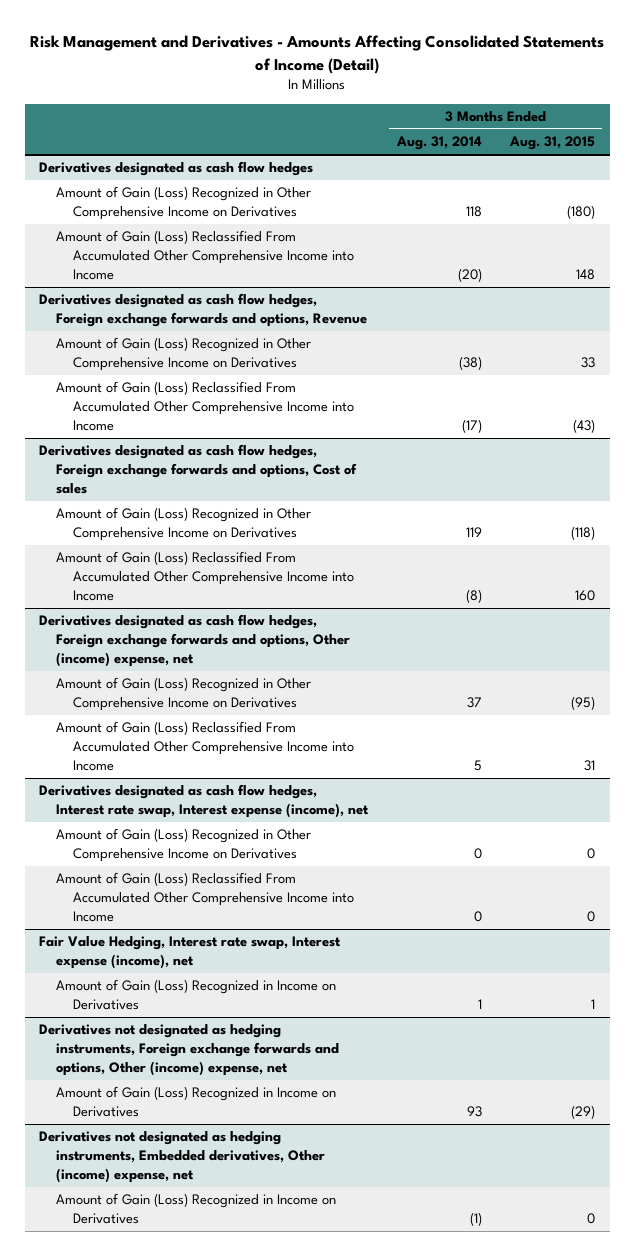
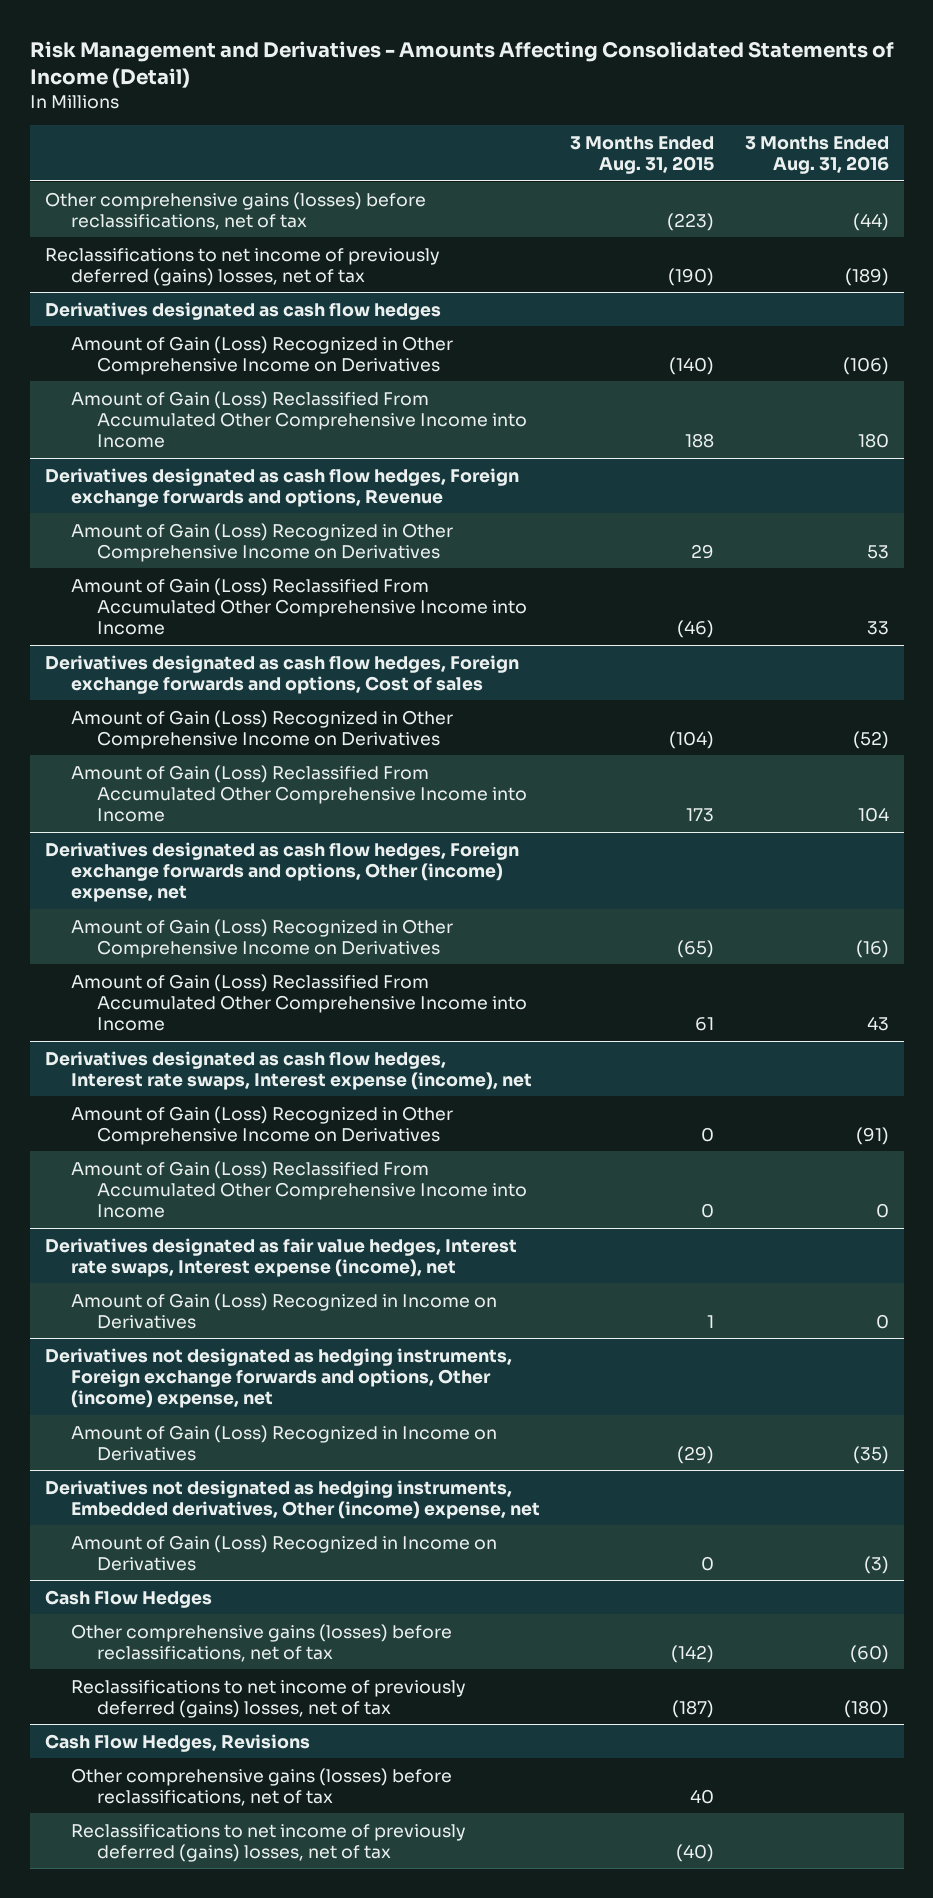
- | 3 Months Ended Aug. 31, 2014 | 3 Months Ended Aug. 31, 2015
+ | 3 Months Ended Aug. 31, 2015 | 3 Months Ended Aug. 31, 2016
+ Other comprehensive gains (losses) before reclassifications, net of tax | (223) | (44)
+ Reclassifications to net income of previously deferred (gains) losses, net of tax | (190) | (189)
@ Derivatives designated as cash flow hedges
- Amount of Gain (Loss) Recognized in Other Comprehensive Income on Derivatives | 118 | (180)
- Amount of Gain (Loss) Reclassified From Accumulated Other Comprehensive Income into Income | (20) | 148
+ Amount of Gain (Loss) Recognized in Other Comprehensive Income on Derivatives | (140) | (106)
+ Amount of Gain (Loss) Reclassified From Accumulated Other Comprehensive Income into Income | 188 | 180
@ Derivatives designated as cash flow hedges, Foreign exchange forwards and options, Revenue
- Amount of Gain (Loss) Recognized in Other Comprehensive Income on Derivatives | (38) | 33
- Amount of Gain (Loss) Reclassified From Accumulated Other Comprehensive Income into Income | (17) | (43)
+ Amount of Gain (Loss) Recognized in Other Comprehensive Income on Derivatives | 29 | 53
+ Amount of Gain (Loss) Reclassified From Accumulated Other Comprehensive Income into Income | (46) | 33
@ Derivatives designated as cash flow hedges, Foreign exchange forwards and options, Cost of sales
- Amount of Gain (Loss) Recognized in Other Comprehensive Income on Derivatives | 119 | (118)
- Amount of Gain (Loss) Reclassified From Accumulated Other Comprehensive Income into Income | (8) | 160
+ Amount of Gain (Loss) Recognized in Other Comprehensive Income on Derivatives | (104) | (52)
+ Amount of Gain (Loss) Reclassified From Accumulated Other Comprehensive Income into Income | 173 | 104
@ Derivatives designated as cash flow hedges, Foreign exchange forwards and options, Other (income) expense, net
- Amount of Gain (Loss) Recognized in Other Comprehensive Income on Derivatives | 37 | (95)
- Amount of Gain (Loss) Reclassified From Accumulated Other Comprehensive Income into Income | 5 | 31
- Derivatives designated as cash flow hedges, Interest rate swap, Interest expense (income), net
@ Derivatives designated as cash flow hedges, Foreign exchange forwards and options, Other (income) expense, net
+ Amount of Gain (Loss) Recognized in Other Comprehensive Income on Derivatives | (65) | (16)
+ Amount of Gain (Loss) Reclassified From Accumulated Other Comprehensive Income into Income | 61 | 43
+ Derivatives designated as cash flow hedges, Interest rate swaps, Interest expense (income), net
- Fair Value Hedging, Interest rate swap, Interest expense (income), net
+ Derivatives designated as fair value hedges, Interest rate swaps, Interest expense (income), net
+ Cash Flow Hedges
+ Other comprehensive gains (losses) before reclassifications, net of tax | (142) | (60)
+ Reclassifications to net income of previously deferred (gains) losses, net of tax | (187) | (180)
+ Cash Flow Hedges, Revisions
+ Other comprehensive gains (losses) before reclassifications, net of tax | 40 |
+ Reclassifications to net income of previously deferred (gains) losses, net of tax | (40) |

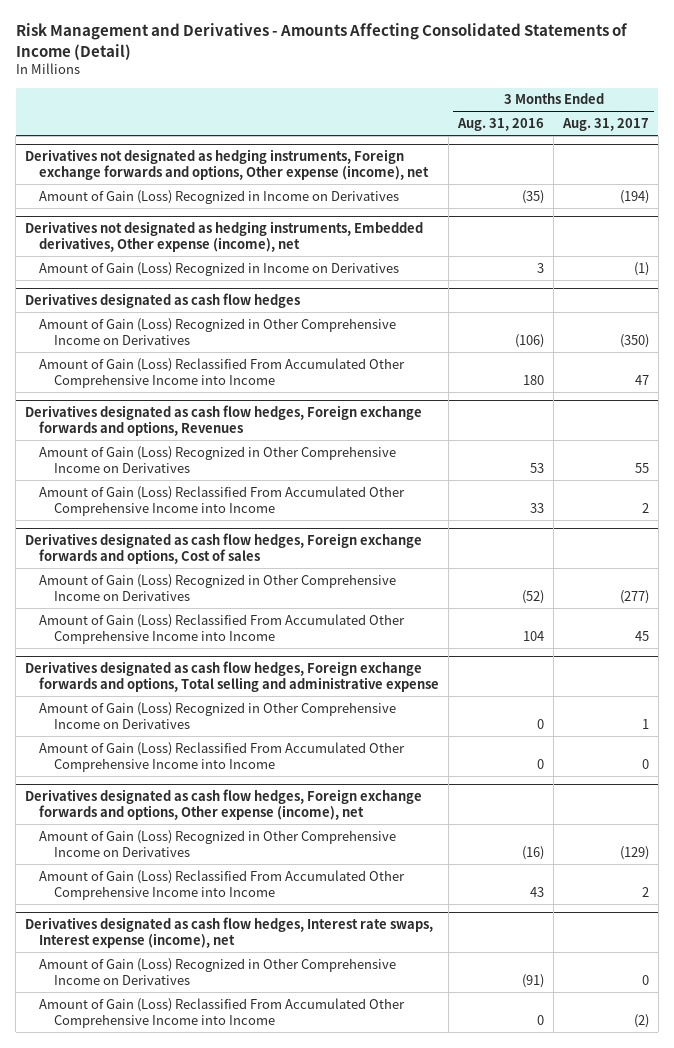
- | 3 Months Ended Aug. 31, 2015 | 3 Months Ended Aug. 31, 2016
+ | 3 Months Ended Aug. 31, 2016 | 3 Months Ended Aug. 31, 2017
- Other comprehensive gains (losses) before reclassifications, net of tax | (223) | (44)
- Reclassifications to net income of previously deferred (gains) losses, net of tax | (190) | (189)
+ Derivatives not designated as hedging instruments, Foreign exchange forwards and options, Other expense (income), net
+ Amount of Gain (Loss) Recognized in Income on Derivatives | (35) | (194)
+ Derivatives not designated as hedging instruments, Embedded derivatives, Other expense (income), net
+ Amount of Gain (Loss) Recognized in Income on Derivatives | 3 | (1)
- Derivatives designated as cash flow hedges, Foreign exchange forwards and options, Revenue
+ Derivatives designated as cash flow hedges, Foreign exchange forwards and options, Revenues
- Derivatives designated as cash flow hedges, Foreign exchange forwards and options, Other (income) expense, net
+ Derivatives designated as cash flow hedges, Foreign exchange forwards and options, Total selling and administrative expense
+ Amount of Gain (Loss) Recognized in Other Comprehensive Income on Derivatives | 0 | 1
+ Amount of Gain (Loss) Reclassified From Accumulated Other Comprehensive Income into Income | 0 | 0
+ Derivatives designated as cash flow hedges, Foreign exchange forwards and options, Other expense (income), net
- Derivatives designated as fair value hedges, Interest rate swaps, Interest expense (income), net
- Amount of Gain (Loss) Recognized in Income on Derivatives | 1 | 0
- Derivatives not designated as hedging instruments, Foreign exchange forwards and options, Other (income) expense, net
- Amount of Gain (Loss) Recognized in Income on Derivatives | (29) | (35)
- Derivatives not designated as hedging instruments, Embedded derivatives, Other (income) expense, net
- Amount of Gain (Loss) Recognized in Income on Derivatives | 0 | (3)
- Cash Flow Hedges
- Other comprehensive gains (losses) before reclassifications, net of tax | (142) | (60)
- Reclassifications to net income of previously deferred (gains) losses, net of tax | (187) | (180)
- Cash Flow Hedges, Revisions
- Other comprehensive gains (losses) before reclassifications, net of tax | 40 |
- Reclassifications to net income of previously deferred (gains) losses, net of tax | (40) |

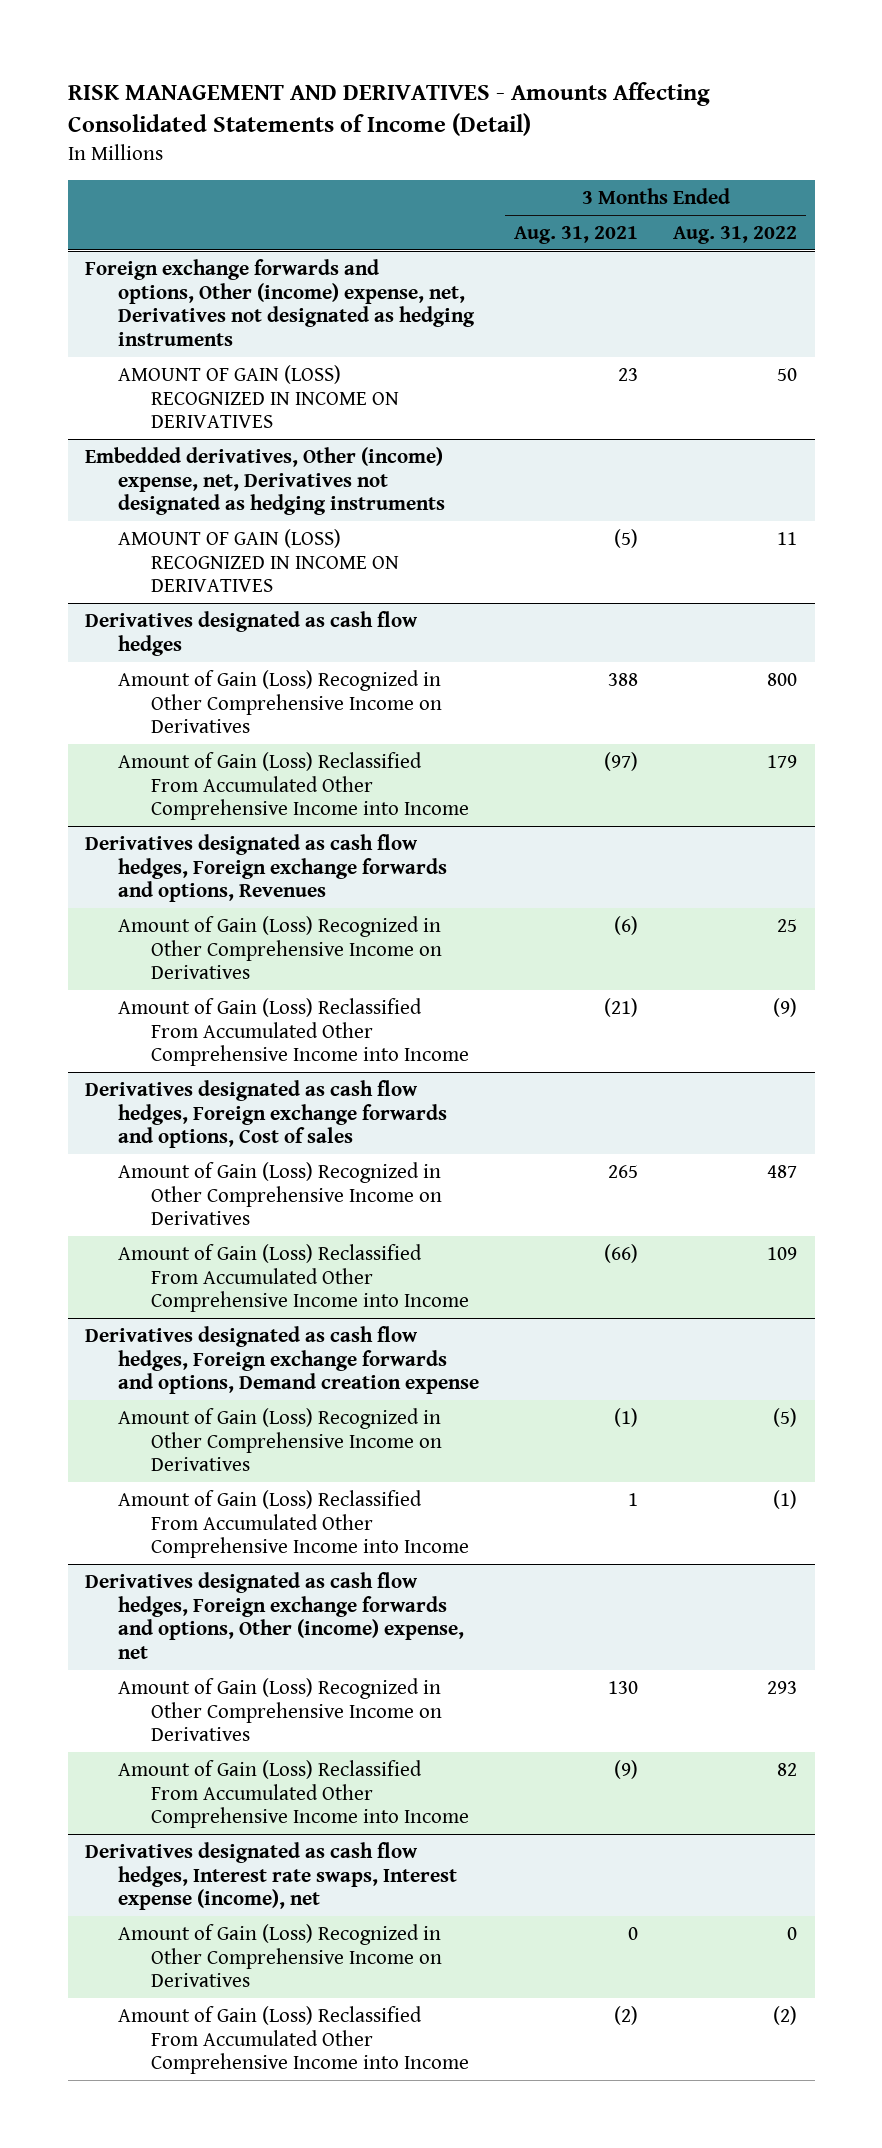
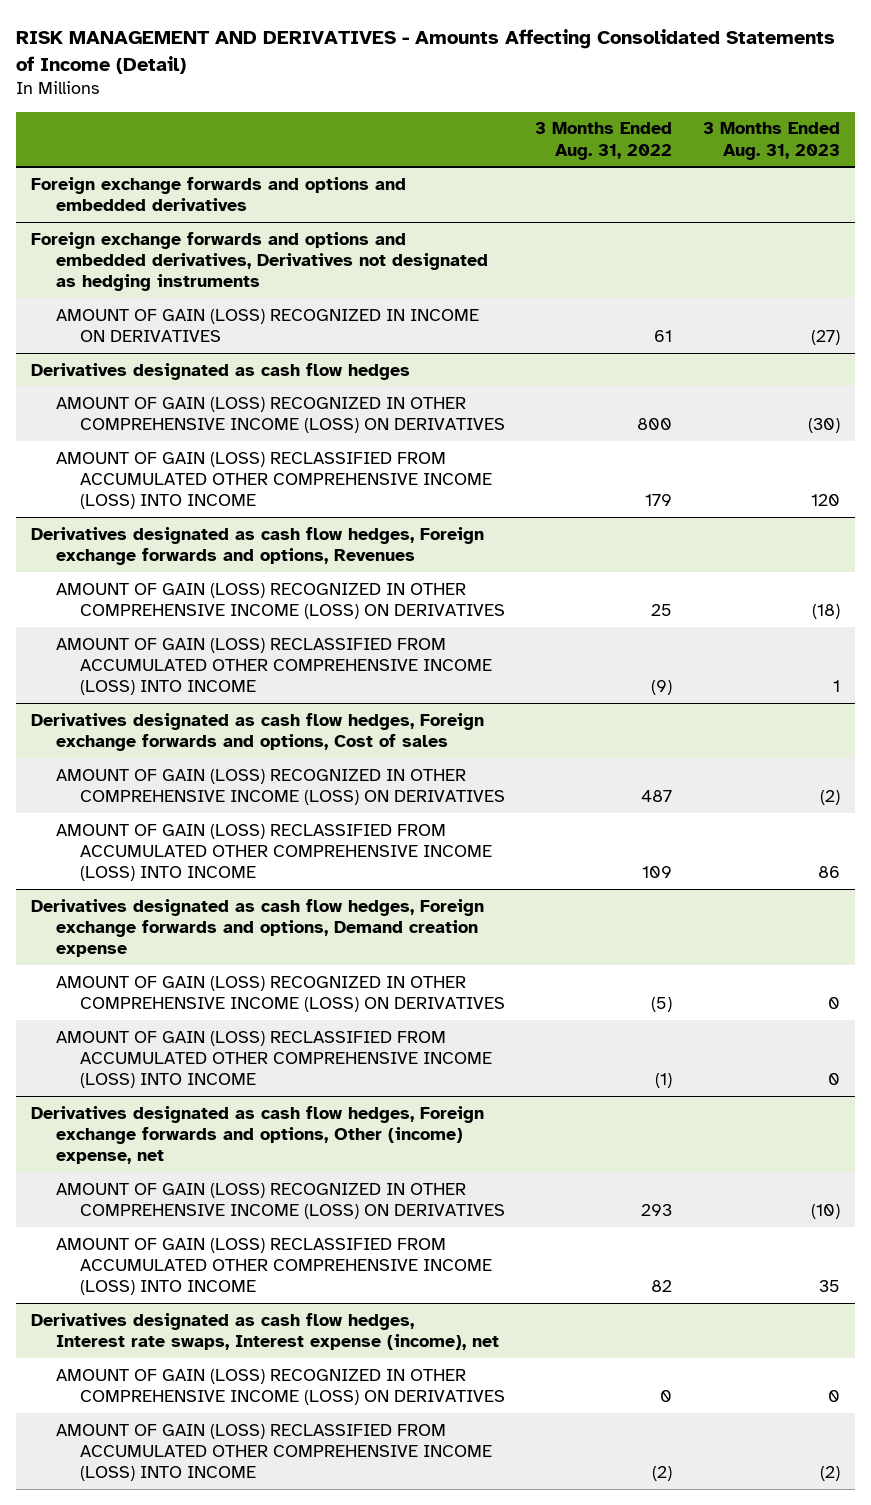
- | 3 Months Ended Aug. 31, 2021 | 3 Months Ended Aug. 31, 2022
+ | 3 Months Ended Aug. 31, 2022 | 3 Months Ended Aug. 31, 2023
- Foreign exchange forwards and options, Other (income) expense, net, Derivatives not designated as hedging instruments
- AMOUNT OF GAIN (LOSS) RECOGNIZED IN INCOME ON DERIVATIVES | 23 | 50
- Embedded derivatives, Other (income) expense, net, Derivatives not designated as hedging instruments
- AMOUNT OF GAIN (LOSS) RECOGNIZED IN INCOME ON DERIVATIVES | (5) | 11
+ Foreign exchange forwards and options and embedded derivatives
+ Foreign exchange forwards and options and embedded derivatives, Derivatives not designated as hedging instruments
+ AMOUNT OF GAIN (LOSS) RECOGNIZED IN INCOME ON DERIVATIVES | 61 | (27)
@ Derivatives designated as cash flow hedges
- Amount of Gain (Loss) Recognized in Other Comprehensive Income on Derivatives | 388 | 800
- Amount of Gain (Loss) Reclassified From Accumulated Other Comprehensive Income into Income | (97) | 179
+ AMOUNT OF GAIN (LOSS) RECOGNIZED IN OTHER COMPREHENSIVE INCOME (LOSS) ON DERIVATIVES | 800 | (30)
+ AMOUNT OF GAIN (LOSS) RECLASSIFIED FROM ACCUMULATED OTHER COMPREHENSIVE INCOME (LOSS) INTO INCOME | 179 | 120
@ Derivatives designated as cash flow hedges, Foreign exchange forwards and options, Revenues
- Amount of Gain (Loss) Recognized in Other Comprehensive Income on Derivatives | (6) | 25
- Amount of Gain (Loss) Reclassified From Accumulated Other Comprehensive Income into Income | (21) | (9)
+ AMOUNT OF GAIN (LOSS) RECOGNIZED IN OTHER COMPREHENSIVE INCOME (LOSS) ON DERIVATIVES | 25 | (18)
+ AMOUNT OF GAIN (LOSS) RECLASSIFIED FROM ACCUMULATED OTHER COMPREHENSIVE INCOME (LOSS) INTO INCOME | (9) | 1
@ Derivatives designated as cash flow hedges, Foreign exchange forwards and options, Cost of sales
- Amount of Gain (Loss) Recognized in Other Comprehensive Income on Derivatives | 265 | 487
- Amount of Gain (Loss) Reclassified From Accumulated Other Comprehensive Income into Income | (66) | 109
+ AMOUNT OF GAIN (LOSS) RECOGNIZED IN OTHER COMPREHENSIVE INCOME (LOSS) ON DERIVATIVES | 487 | (2)
+ AMOUNT OF GAIN (LOSS) RECLASSIFIED FROM ACCUMULATED OTHER COMPREHENSIVE INCOME (LOSS) INTO INCOME | 109 | 86
@ Derivatives designated as cash flow hedges, Foreign exchange forwards and options, Demand creation expense
- Amount of Gain (Loss) Recognized in Other Comprehensive Income on Derivatives | (1) | (5)
- Amount of Gain (Loss) Reclassified From Accumulated Other Comprehensive Income into Income | 1 | (1)
+ AMOUNT OF GAIN (LOSS) RECOGNIZED IN OTHER COMPREHENSIVE INCOME (LOSS) ON DERIVATIVES | (5) | 0
+ AMOUNT OF GAIN (LOSS) RECLASSIFIED FROM ACCUMULATED OTHER COMPREHENSIVE INCOME (LOSS) INTO INCOME | (1) | 0
@ Derivatives designated as cash flow hedges, Foreign exchange forwards and options, Other (income) expense, net
- Amount of Gain (Loss) Recognized in Other Comprehensive Income on Derivatives | 130 | 293
- Amount of Gain (Loss) Reclassified From Accumulated Other Comprehensive Income into Income | (9) | 82
+ AMOUNT OF GAIN (LOSS) RECOGNIZED IN OTHER COMPREHENSIVE INCOME (LOSS) ON DERIVATIVES | 293 | (10)
+ AMOUNT OF GAIN (LOSS) RECLASSIFIED FROM ACCUMULATED OTHER COMPREHENSIVE INCOME (LOSS) INTO INCOME | 82 | 35
@ Derivatives designated as cash flow hedges, Interest rate swaps, Interest expense (income), net
- Amount of Gain (Loss) Recognized in Other Comprehensive Income on Derivatives | 0 | 0
- Amount of Gain (Loss) Reclassified From Accumulated Other Comprehensive Income into Income | (2) | (2)
+ AMOUNT OF GAIN (LOSS) RECOGNIZED IN OTHER COMPREHENSIVE INCOME (LOSS) ON DERIVATIVES | 0 | 0
+ AMOUNT OF GAIN (LOSS) RECLASSIFIED FROM ACCUMULATED OTHER COMPREHENSIVE INCOME (LOSS) INTO INCOME | (2) | (2)

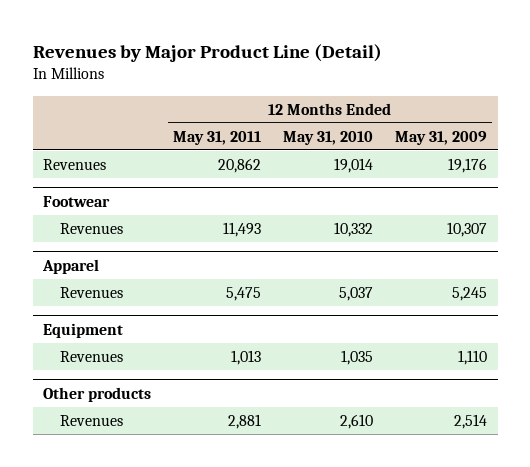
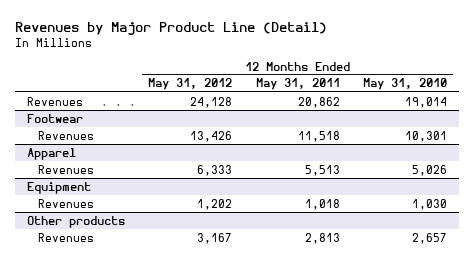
- | 12 Months Ended May 31, 2011 | 12 Months Ended May 31, 2010 | 12 Months Ended May 31, 2009
+ | 12 Months Ended May 31, 2012 | 12 Months Ended May 31, 2011 | 12 Months Ended May 31, 2010
@ Footwear
- Revenues | 11,493 | 10,332 | 10,307
+ Revenues | 13,426 | 11,518 | 10,301
@ Apparel
- Revenues | 5,475 | 5,037 | 5,245
+ Revenues | 6,333 | 5,513 | 5,026
@ Equipment
- Revenues | 1,013 | 1,035 | 1,110
+ Revenues | 1,202 | 1,018 | 1,030
@ Other products
- Revenues | 2,881 | 2,610 | 2,514
+ Revenues | 3,167 | 2,813 | 2,657

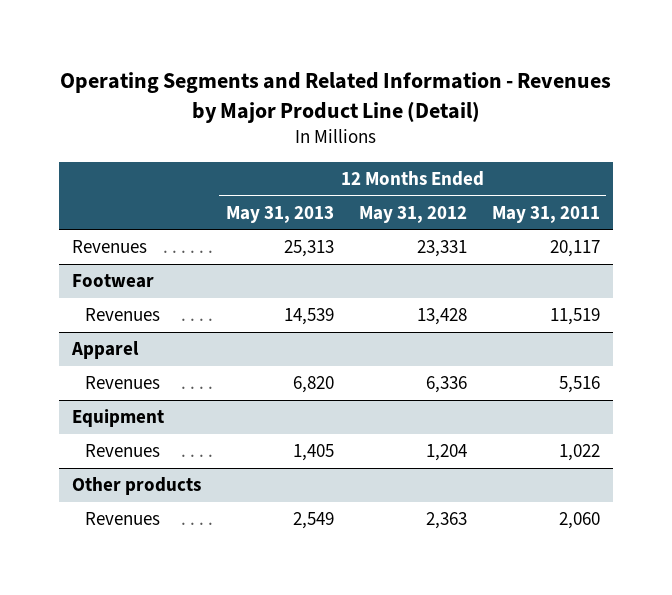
- Revenues by Major Product Line (Detail)
+ Operating Segments and Related Information - Revenues by Major Product Line (Detail)
- | 12 Months Ended May 31, 2012 | 12 Months Ended May 31, 2011 | 12 Months Ended May 31, 2010
+ | 12 Months Ended May 31, 2013 | 12 Months Ended May 31, 2012 | 12 Months Ended May 31, 2011
- Revenues | 24,128 | 20,862 | 19,014
+ Revenues | 25,313 | 23,331 | 20,117
@ Footwear
- Revenues | 13,426 | 11,518 | 10,301
+ Revenues | 14,539 | 13,428 | 11,519
@ Apparel
- Revenues | 6,333 | 5,513 | 5,026
+ Revenues | 6,820 | 6,336 | 5,516
@ Equipment
- Revenues | 1,202 | 1,018 | 1,030
+ Revenues | 1,405 | 1,204 | 1,022
@ Other products
- Revenues | 3,167 | 2,813 | 2,657
+ Revenues | 2,549 | 2,363 | 2,060

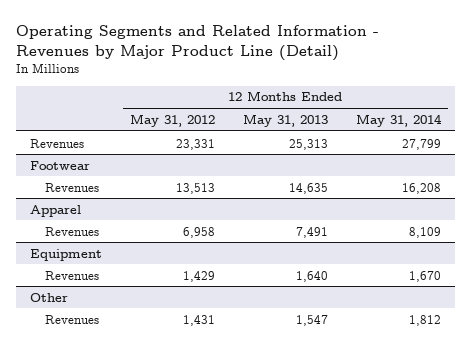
- | 12 Months Ended May 31, 2013 | 12 Months Ended May 31, 2012 | 12 Months Ended May 31, 2011
+ | 12 Months Ended May 31, 2012 | 12 Months Ended May 31, 2013 | 12 Months Ended May 31, 2014
@ Footwear
- Revenues | 14,539 | 13,428 | 11,519
+ Revenues | 13,513 | 14,635 | 16,208
@ Apparel
- Revenues | 6,820 | 6,336 | 5,516
+ Revenues | 6,958 | 7,491 | 8,109
@ Equipment
- Revenues | 1,405 | 1,204 | 1,022
- Other products
- Revenues | 2,549 | 2,363 | 2,060
@ Equipment
+ Revenues | 1,429 | 1,640 | 1,670
+ Other
+ Revenues | 1,431 | 1,547 | 1,812

